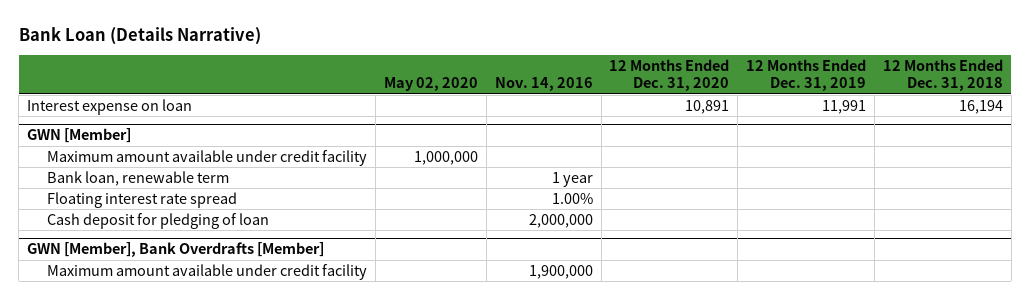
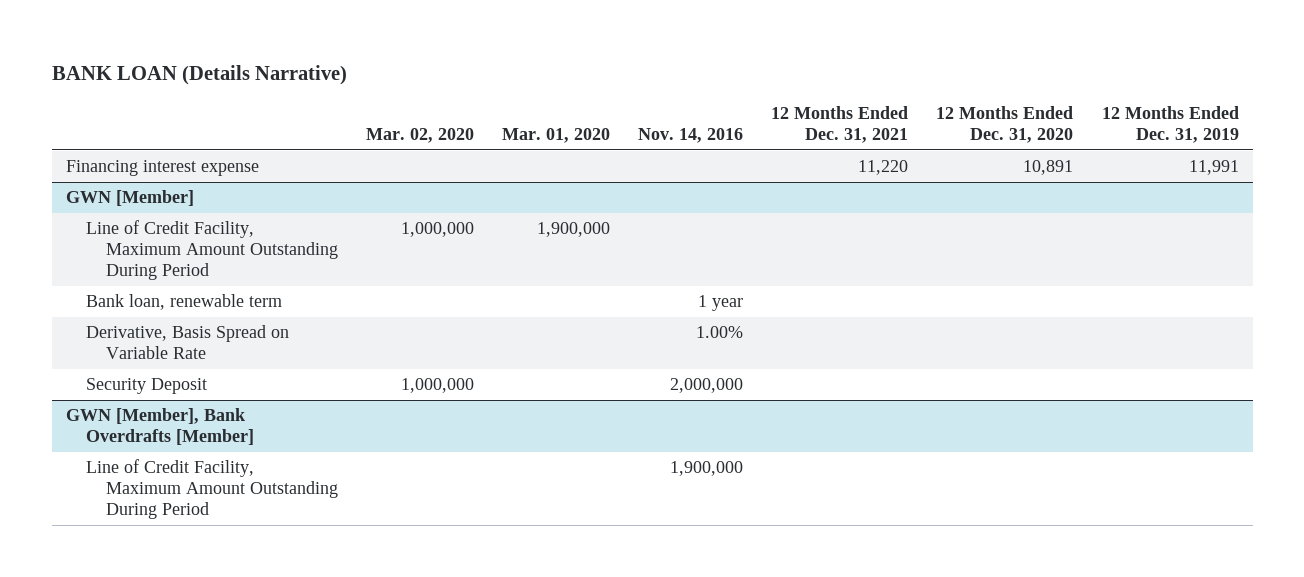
- Bank Loan (Details Narrative)
+ BANK LOAN (Details Narrative)
- | May 02, 2020 | Nov. 14, 2016 | 12 Months Ended Dec. 31, 2020 | 12 Months Ended Dec. 31, 2019 | 12 Months Ended Dec. 31, 2018
+ | Mar. 02, 2020 | Mar. 01, 2020 | Nov. 14, 2016 | 12 Months Ended Dec. 31, 2021 | 12 Months Ended Dec. 31, 2020 | 12 Months Ended Dec. 31, 2019
- Interest expense on loan | | | 10,891 | 11,991 | 16,194
+ Financing interest expense | | | | 11,220 | 10,891 | 11,991
@ GWN [Member]
- Maximum amount available under credit facility | 1,000,000 | | | |
+ Line of Credit Facility, Maximum Amount Outstanding During Period | 1,000,000 | 1,900,000 | | | |
- Floating interest rate spread | | 1.00% | | |
- Cash deposit for pledging of loan | | 2,000,000 | | |
+ Derivative, Basis Spread on Variable Rate | | | 1.00% | | |
+ Security Deposit | 1,000,000 | | 2,000,000 | | |
@ GWN [Member], Bank Overdrafts [Member]
- Maximum amount available under credit facility | | 1,900,000 | | |
+ Line of Credit Facility, Maximum Amount Outstanding During Period | | | 1,900,000 | | |

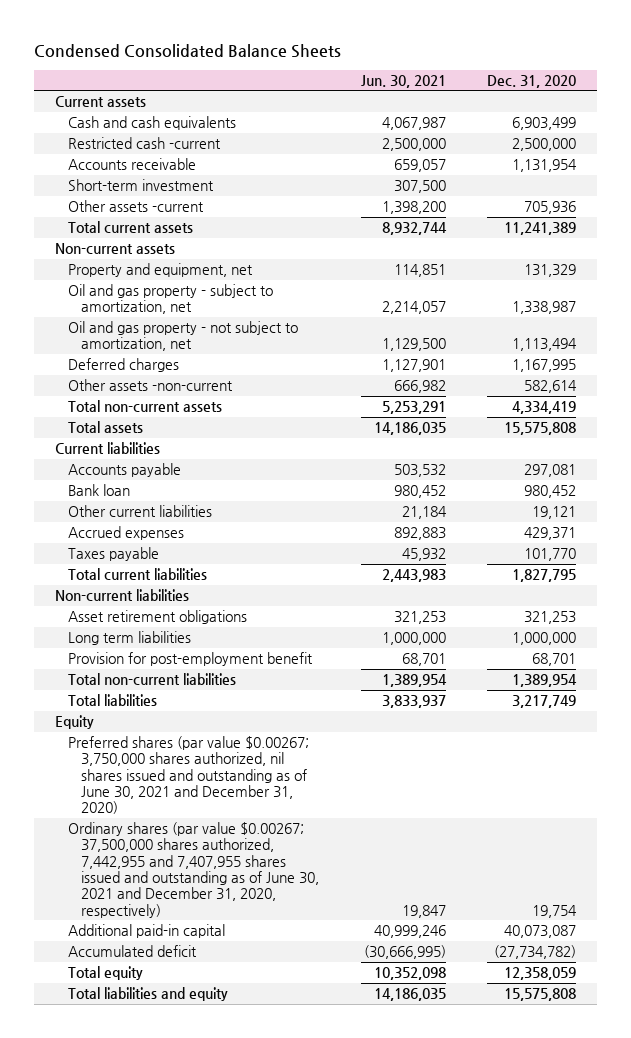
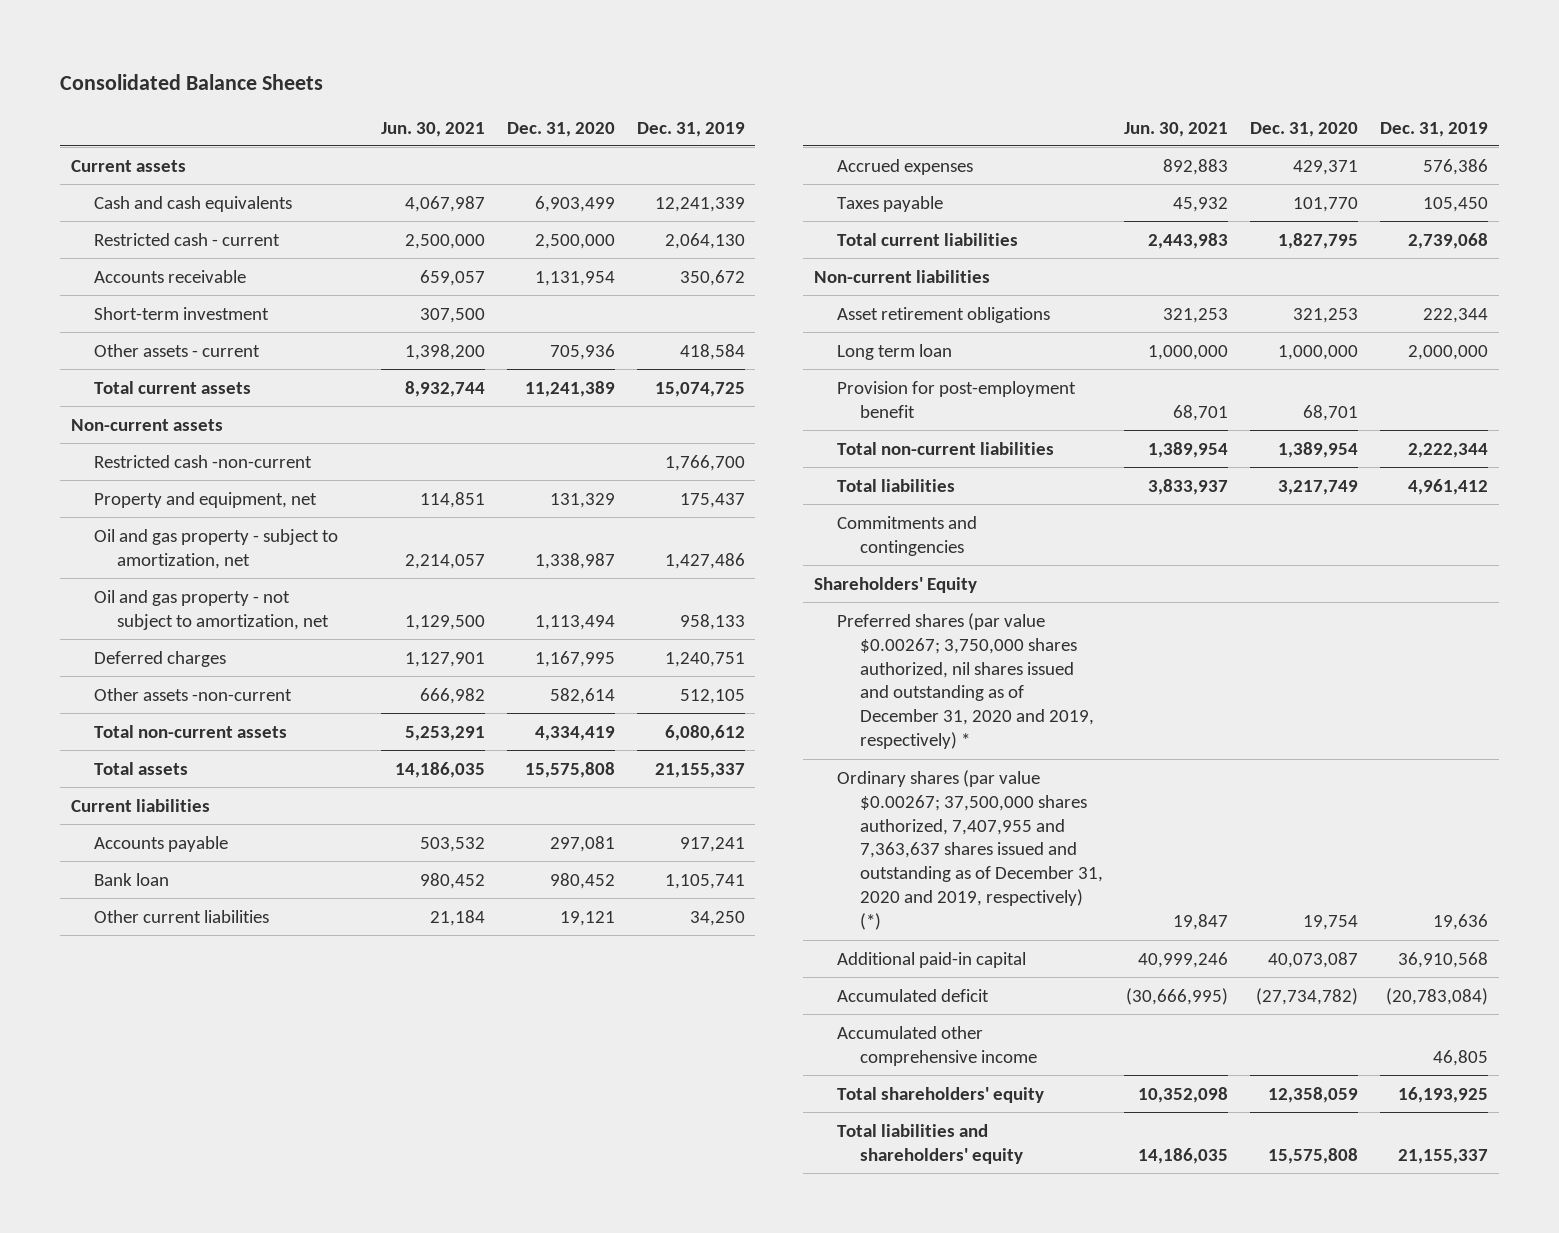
- Condensed Consolidated Balance Sheets
+ Consolidated Balance Sheets
- | Jun. 30, 2021 | Dec. 31, 2020
+ | Jun. 30, 2021 | Dec. 31, 2020 | Dec. 31, 2019
- Restricted cash -current | 2,500,000 | 2,500,000
+ Restricted cash - current | 2,500,000 | 2,500,000 | 2,064,130
- Other assets -current | 1,398,200 | 705,936
+ Other assets - current | 1,398,200 | 705,936 | 418,584
+ Restricted cash -non-current | | | 1,766,700
- Long term liabilities | 1,000,000 | 1,000,000
+ Long term loan | 1,000,000 | 1,000,000 | 2,000,000
- Equity
- Preferred shares (par value $0.00267; 3,750,000 shares authorized, nil shares issued and outstanding as of June 30, 2021 and December 31, 2020)
- Ordinary shares (par value $0.00267; 37,500,000 shares authorized, 7,442,955 and 7,407,955 shares issued and outstanding as of June 30, 2021 and December 31, 2020, respectively) | 19,847 | 19,754
+ Commitments and contingencies
+ Shareholders' Equity
+ Preferred shares (par value $0.00267; 3,750,000 shares authorized, nil shares issued and outstanding as of December 31, 2020 and 2019, respectively) *
+ Ordinary shares (par value $0.00267; 37,500,000 shares authorized, 7,407,955 and 7,363,637 shares issued and outstanding as of December 31, 2020 and 2019, respectively) (*) | 19,847 | 19,754 | 19,636
- Total equity | 10,352,098 | 12,358,059
- Total liabilities and equity | 14,186,035 | 15,575,808
+ Accumulated other comprehensive income | | | 46,805
+ Total shareholders' equity | 10,352,098 | 12,358,059 | 16,193,925
+ Total liabilities and shareholders' equity | 14,186,035 | 15,575,808 | 21,155,337

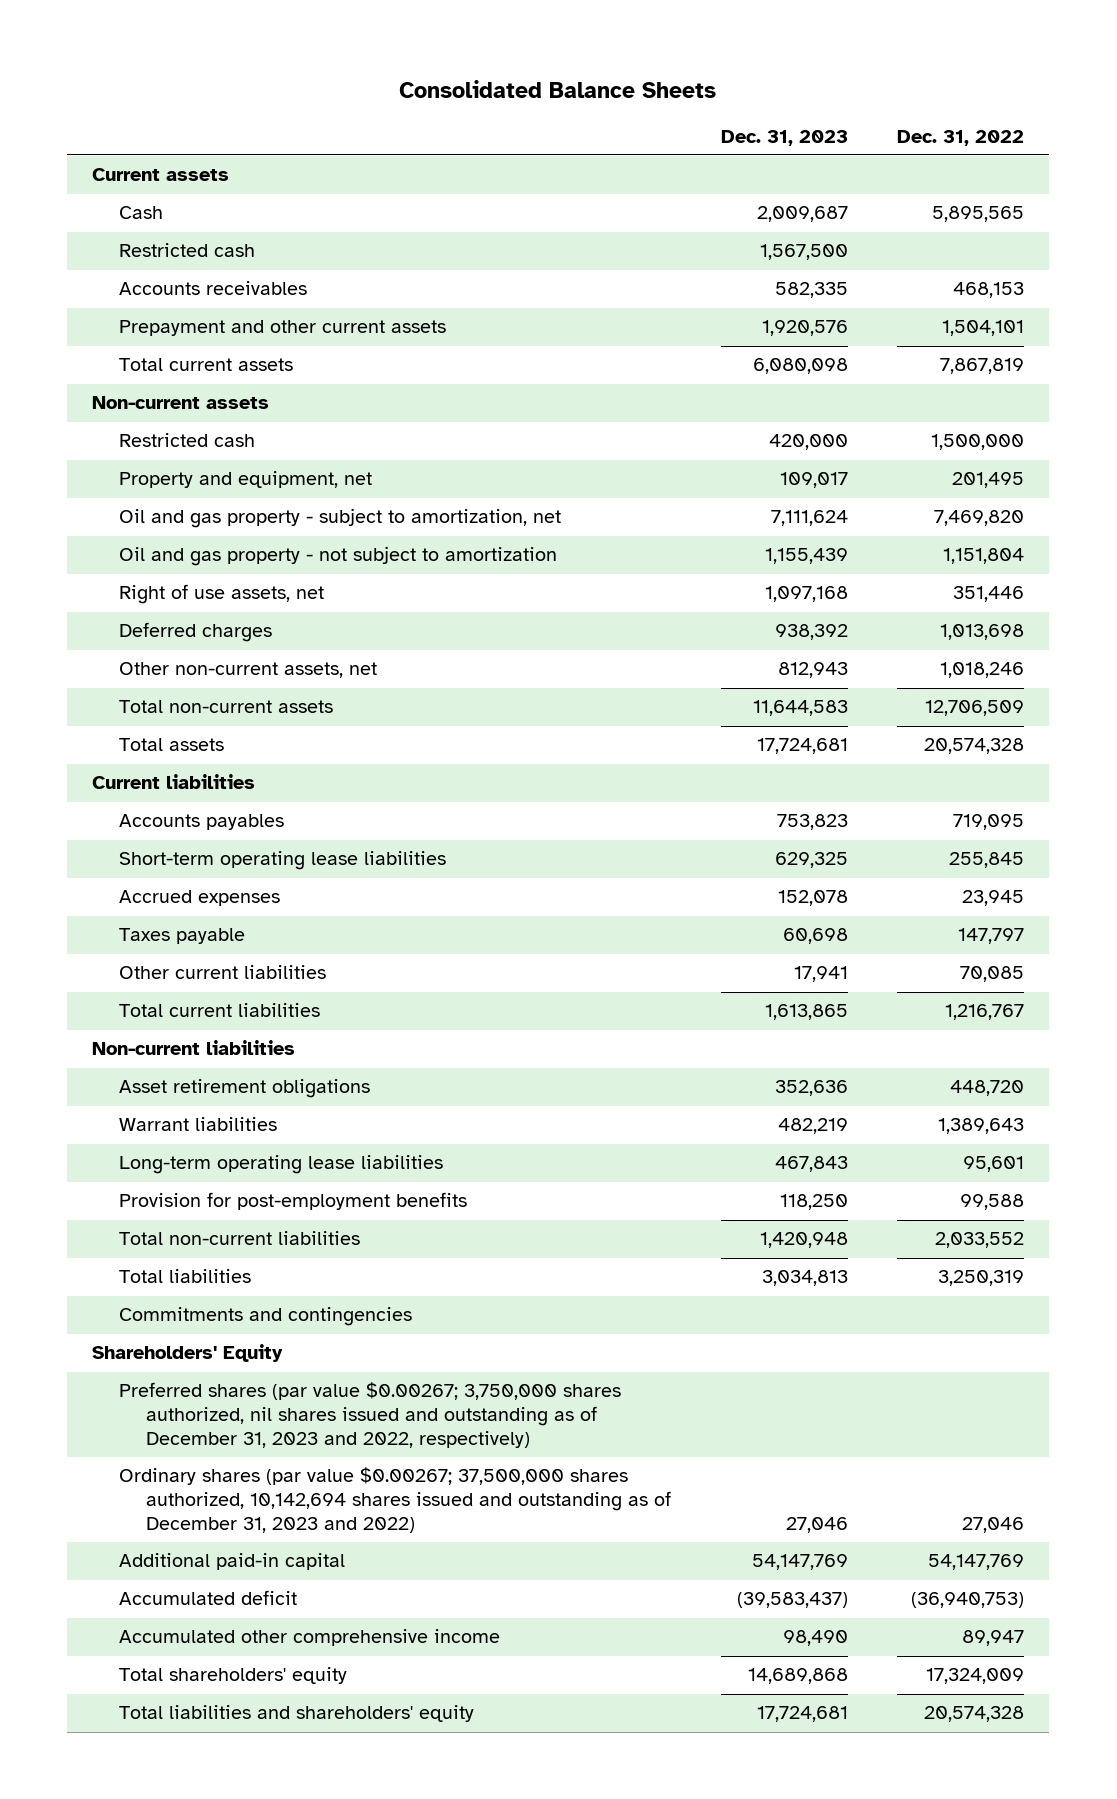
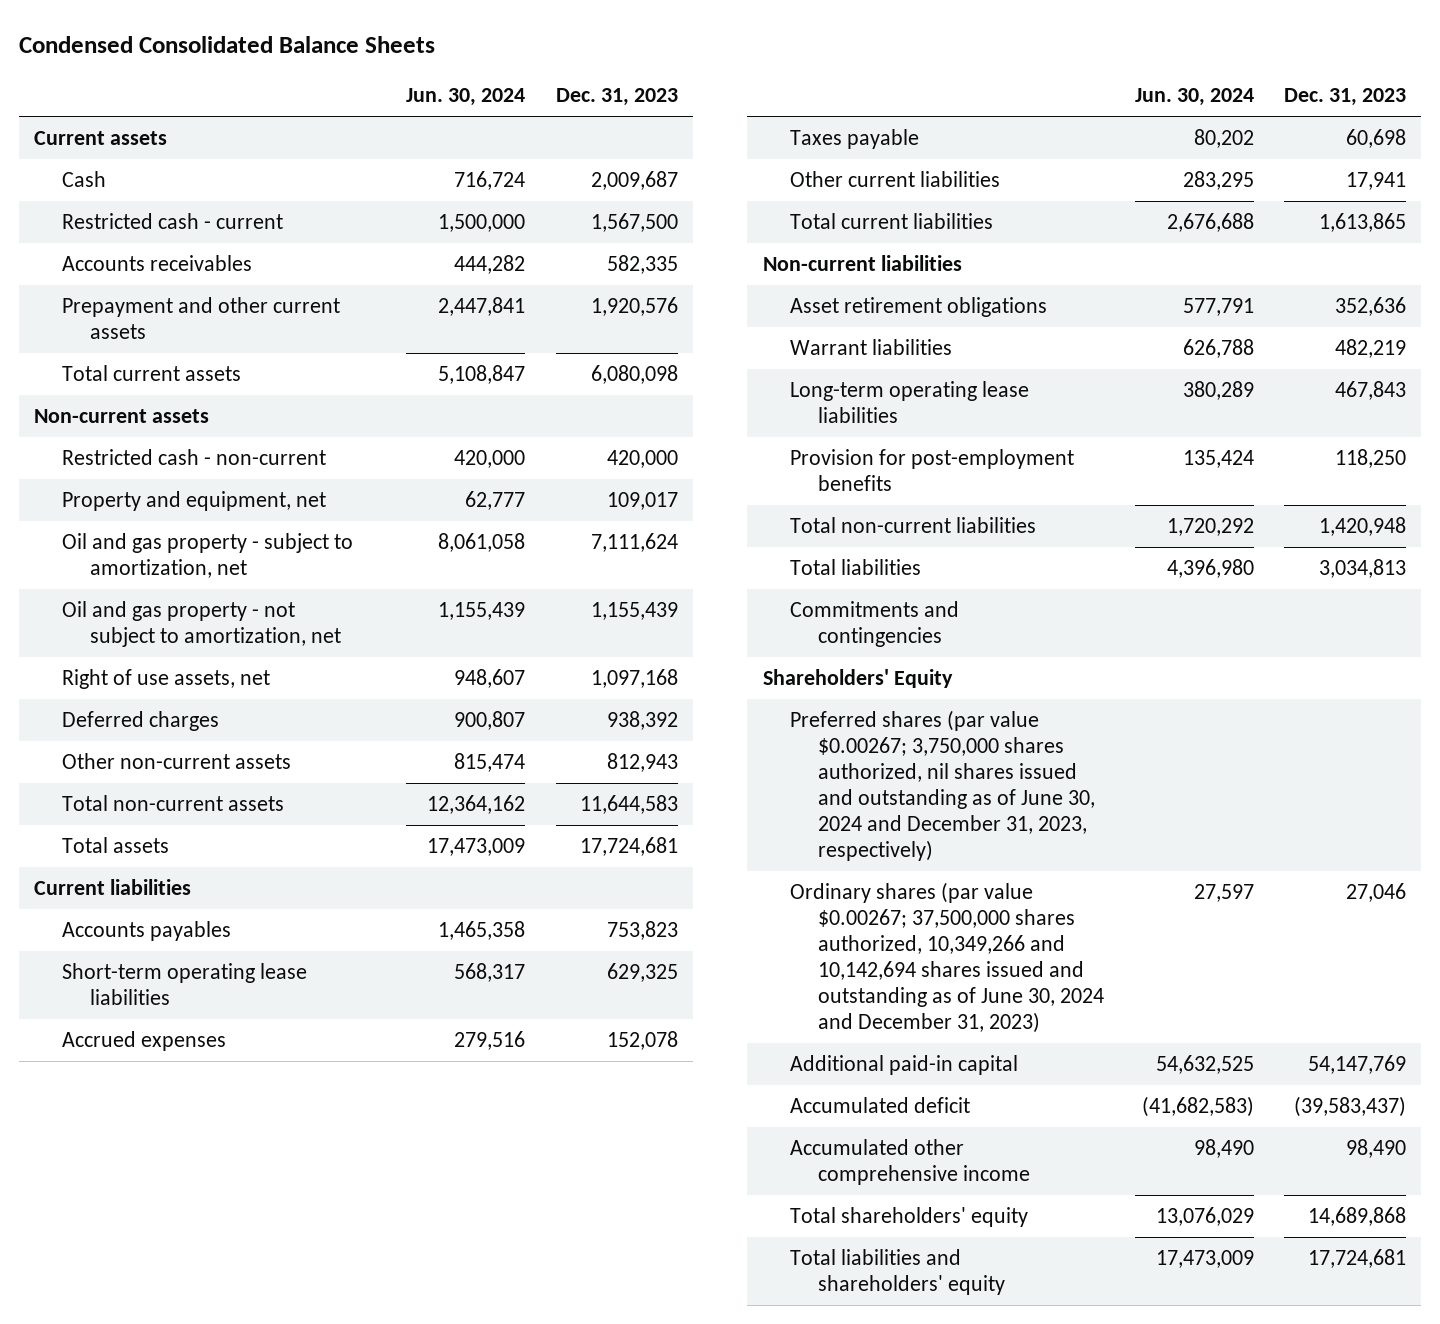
- Consolidated Balance Sheets
+ Condensed Consolidated Balance Sheets
- | Dec. 31, 2023 | Dec. 31, 2022
+ | Jun. 30, 2024 | Dec. 31, 2023
- Restricted cash | 1,567,500 |
+ Restricted cash - current | 1,500,000 | 1,567,500
- Restricted cash | 420,000 | 1,500,000
+ Restricted cash - non-current | 420,000 | 420,000
- Oil and gas property - not subject to amortization | 1,155,439 | 1,151,804
+ Oil and gas property - not subject to amortization, net | 1,155,439 | 1,155,439
- Other non-current assets, net | 812,943 | 1,018,246
+ Other non-current assets | 815,474 | 812,943
- Preferred shares (par value $0.00267; 3,750,000 shares authorized, nil shares issued and outstanding as of December 31, 2023 and 2022, respectively)
- Ordinary shares (par value $0.00267; 37,500,000 shares authorized, 10,142,694 shares issued and outstanding as of December 31, 2023 and 2022) | 27,046 | 27,046
+ Preferred shares (par value $0.00267; 3,750,000 shares authorized, nil shares issued and outstanding as of June 30, 2024 and December 31, 2023, respectively)
+ Ordinary shares (par value $0.00267; 37,500,000 shares authorized, 10,349,266 and 10,142,694 shares issued and outstanding as of June 30, 2024 and December 31, 2023) | 27,597 | 27,046

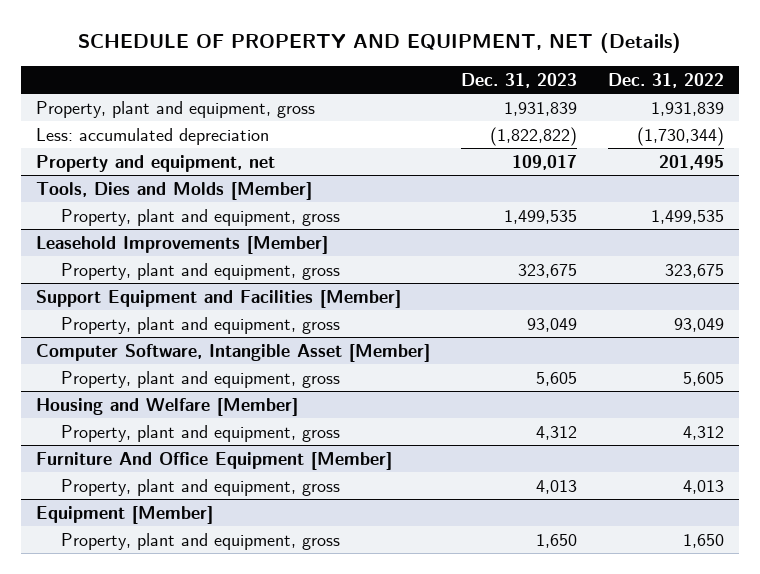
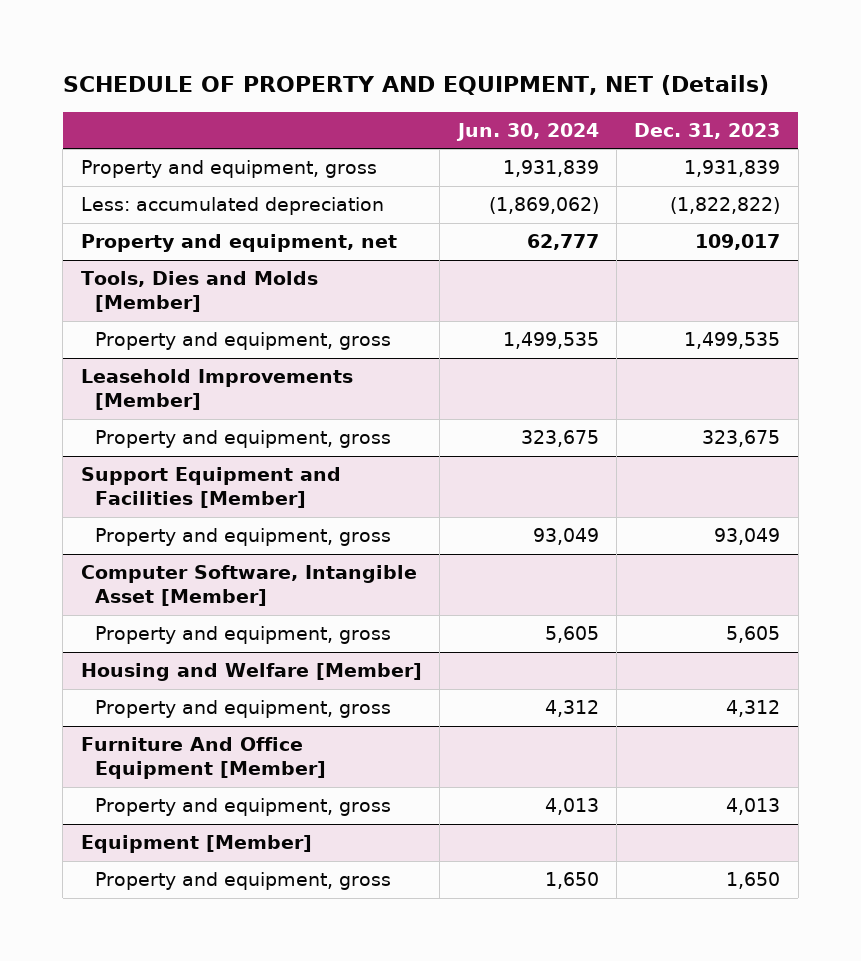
- | Dec. 31, 2023 | Dec. 31, 2022
+ | Jun. 30, 2024 | Dec. 31, 2023
- Property, plant and equipment, gross | 1,931,839 | 1,931,839
+ Property and equipment, gross | 1,931,839 | 1,931,839
@ Tools, Dies and Molds [Member]
- Property, plant and equipment, gross | 1,499,535 | 1,499,535
+ Property and equipment, gross | 1,499,535 | 1,499,535
@ Leasehold Improvements [Member]
- Property, plant and equipment, gross | 323,675 | 323,675
+ Property and equipment, gross | 323,675 | 323,675
@ Support Equipment and Facilities [Member]
- Property, plant and equipment, gross | 93,049 | 93,049
+ Property and equipment, gross | 93,049 | 93,049
@ Computer Software, Intangible Asset [Member]
- Property, plant and equipment, gross | 5,605 | 5,605
+ Property and equipment, gross | 5,605 | 5,605
@ Housing and Welfare [Member]
- Property, plant and equipment, gross | 4,312 | 4,312
+ Property and equipment, gross | 4,312 | 4,312
@ Furniture And Office Equipment [Member]
- Property, plant and equipment, gross | 4,013 | 4,013
+ Property and equipment, gross | 4,013 | 4,013
@ Equipment [Member]
- Property, plant and equipment, gross | 1,650 | 1,650
+ Property and equipment, gross | 1,650 | 1,650

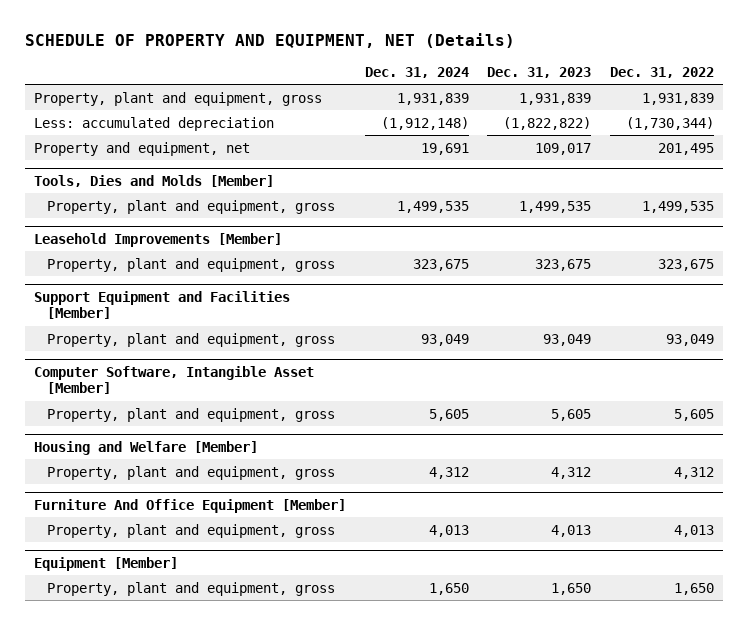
- | Jun. 30, 2024 | Dec. 31, 2023
+ | Dec. 31, 2024 | Dec. 31, 2023 | Dec. 31, 2022
- Property and equipment, gross | 1,931,839 | 1,931,839
+ Property, plant and equipment, gross | 1,931,839 | 1,931,839 | 1,931,839
@ Tools, Dies and Molds [Member]
- Property and equipment, gross | 1,499,535 | 1,499,535
+ Property, plant and equipment, gross | 1,499,535 | 1,499,535 | 1,499,535
@ Leasehold Improvements [Member]
- Property and equipment, gross | 323,675 | 323,675
+ Property, plant and equipment, gross | 323,675 | 323,675 | 323,675
@ Support Equipment and Facilities [Member]
- Property and equipment, gross | 93,049 | 93,049
+ Property, plant and equipment, gross | 93,049 | 93,049 | 93,049
@ Computer Software, Intangible Asset [Member]
- Property and equipment, gross | 5,605 | 5,605
+ Property, plant and equipment, gross | 5,605 | 5,605 | 5,605
@ Housing and Welfare [Member]
- Property and equipment, gross | 4,312 | 4,312
+ Property, plant and equipment, gross | 4,312 | 4,312 | 4,312
@ Furniture And Office Equipment [Member]
- Property and equipment, gross | 4,013 | 4,013
+ Property, plant and equipment, gross | 4,013 | 4,013 | 4,013
@ Equipment [Member]
- Property and equipment, gross | 1,650 | 1,650
+ Property, plant and equipment, gross | 1,650 | 1,650 | 1,650

